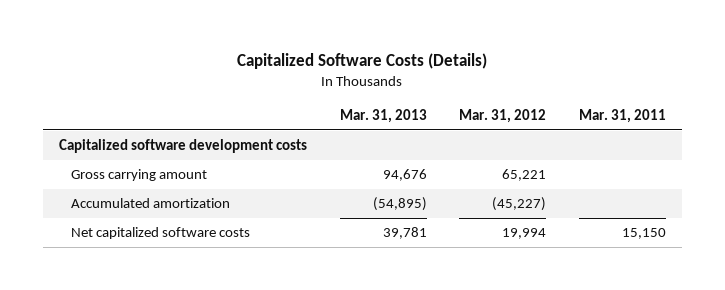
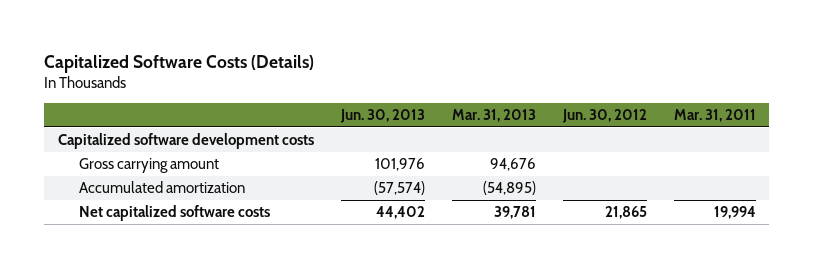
- | Mar. 31, 2013 | Mar. 31, 2012 | Mar. 31, 2011
+ | Jun. 30, 2013 | Mar. 31, 2013 | Jun. 30, 2012 | Mar. 31, 2011
- Net capitalized software costs | 39,781 | 19,994 | 15,150
+ Net capitalized software costs | 44,402 | 39,781 | 21,865 | 19,994

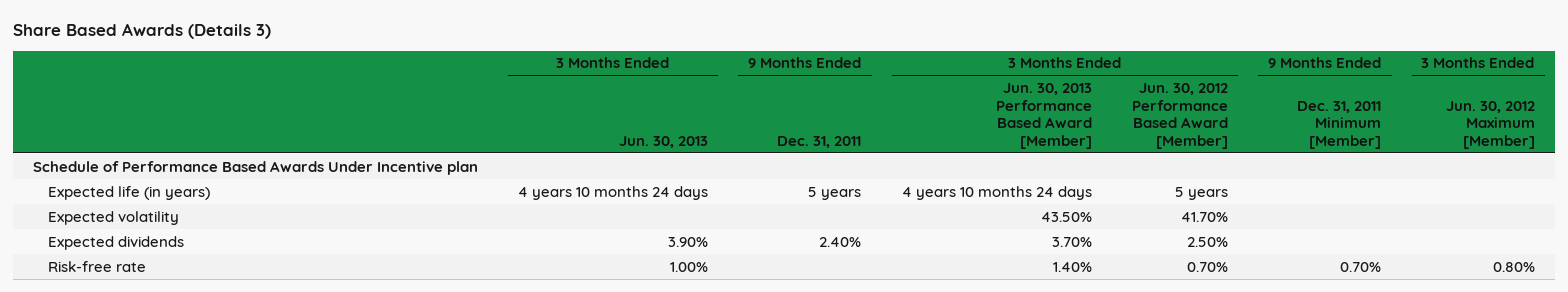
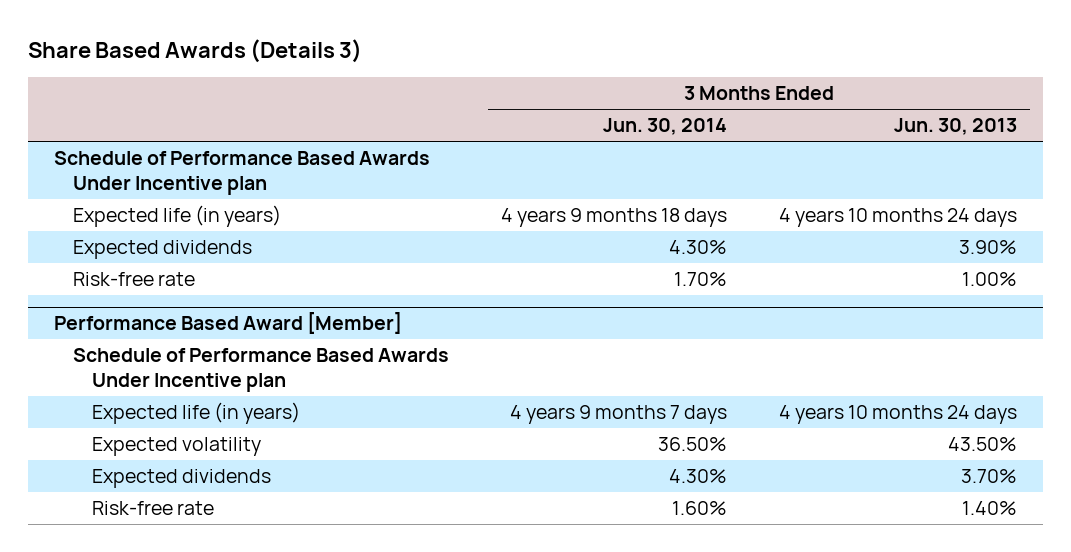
- | 3 Months Ended Jun. 30, 2013 | 9 Months Ended Dec. 31, 2011 | 3 Months Ended Jun. 30, 2013 Performance Based Award [Member] | 3 Months Ended Jun. 30, 2012 Performance Based Award [Member] | 9 Months Ended Dec. 31, 2011 Minimum [Member] | 3 Months Ended Jun. 30, 2012 Maximum [Member]
+ | 3 Months Ended Jun. 30, 2014 | 3 Months Ended Jun. 30, 2013
- Expected volatility | | | 43.50% | 41.70% | |
+ Performance Based Award [Member]
+ Schedule of Performance Based Awards Under Incentive plan
+ Expected life (in years) | 4 years 9 months 7 days | 4 years 10 months 24 days
+ Expected volatility | 36.50% | 43.50%
+ Expected dividends | 4.30% | 3.70%
+ Risk-free rate | 1.60% | 1.40%

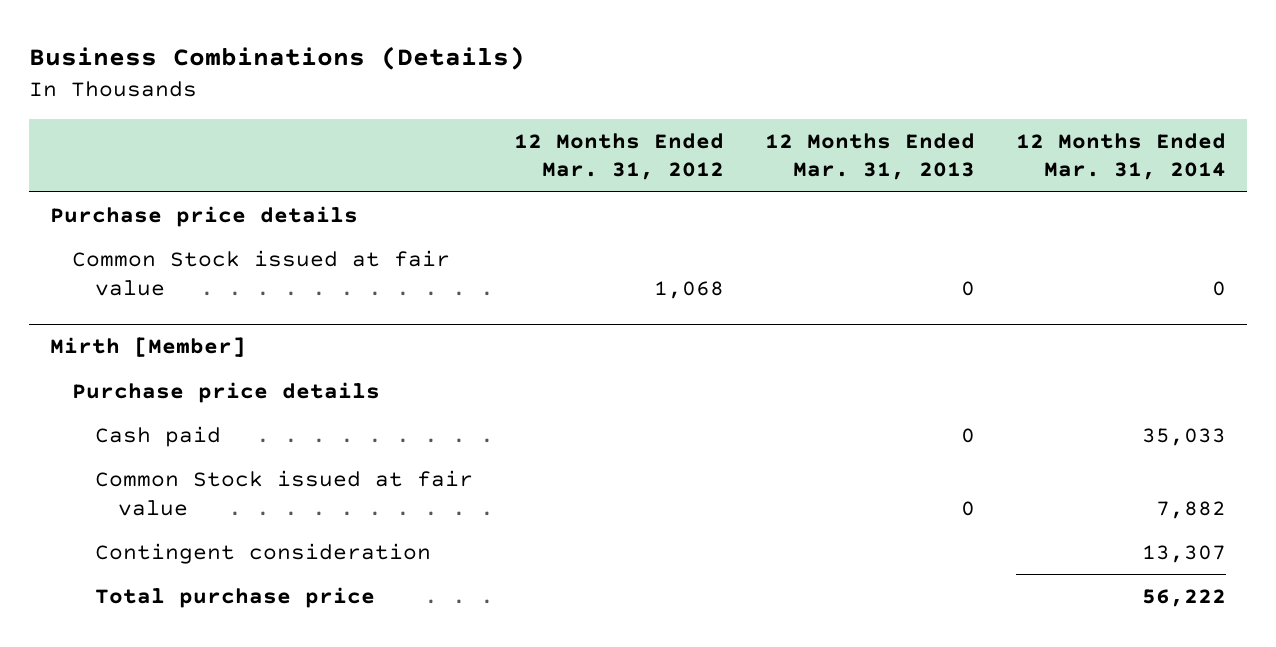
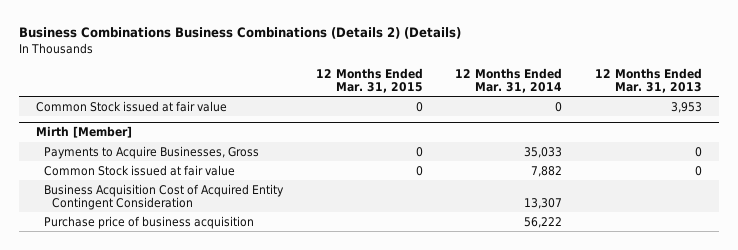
- Business Combinations (Details)
+ Business Combinations Business Combinations (Details 2) (Details)
- | 12 Months Ended Mar. 31, 2012 | 12 Months Ended Mar. 31, 2013 | 12 Months Ended Mar. 31, 2014
+ | 12 Months Ended Mar. 31, 2015 | 12 Months Ended Mar. 31, 2014 | 12 Months Ended Mar. 31, 2013
- Purchase price details
- Common Stock issued at fair value | 1,068 | 0 | 0
+ Common Stock issued at fair value | 0 | 0 | 3,953
@ Mirth [Member]
- Purchase price details
- Cash paid | | 0 | 35,033
+ Payments to Acquire Businesses, Gross | 0 | 35,033 | 0
- Contingent consideration | | | 13,307
- Total purchase price | | | 56,222
+ Business Acquisition Cost of Acquired Entity Contingent Consideration | | 13,307 |
+ Purchase price of business acquisition | | 56,222 |

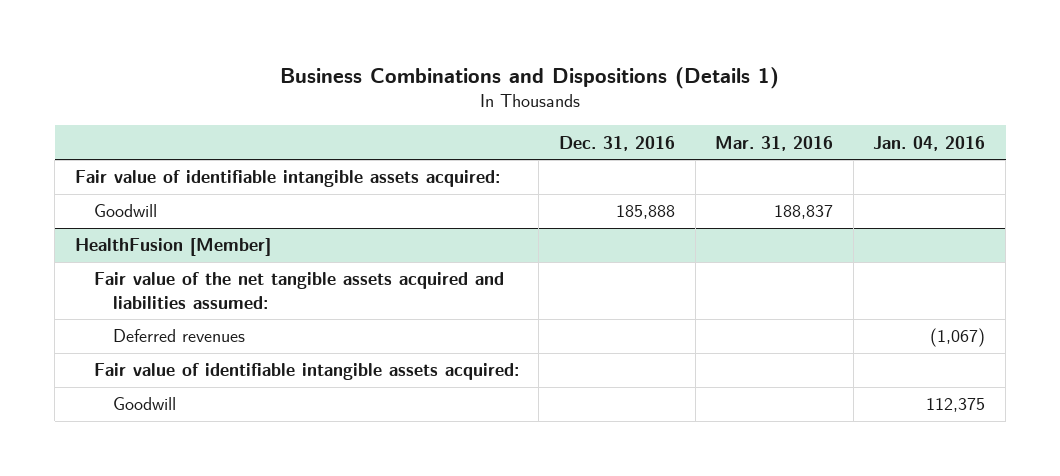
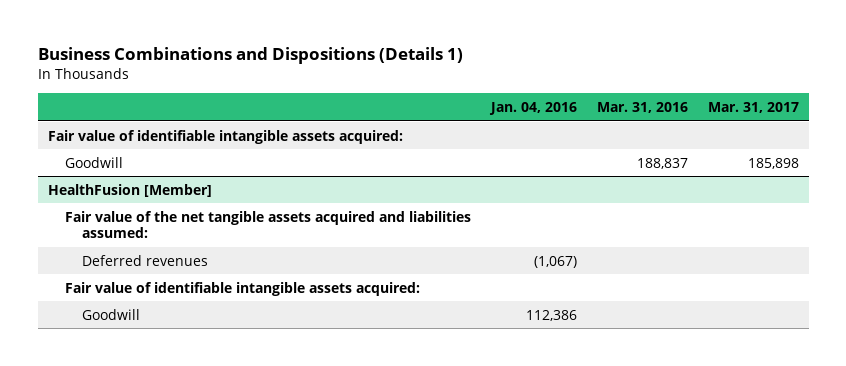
- | Dec. 31, 2016 | Mar. 31, 2016 | Jan. 04, 2016
+ | Jan. 04, 2016 | Mar. 31, 2016 | Mar. 31, 2017
@ HealthFusion [Member]
- Goodwill | | | 112,375
+ Goodwill | 112,386 | |

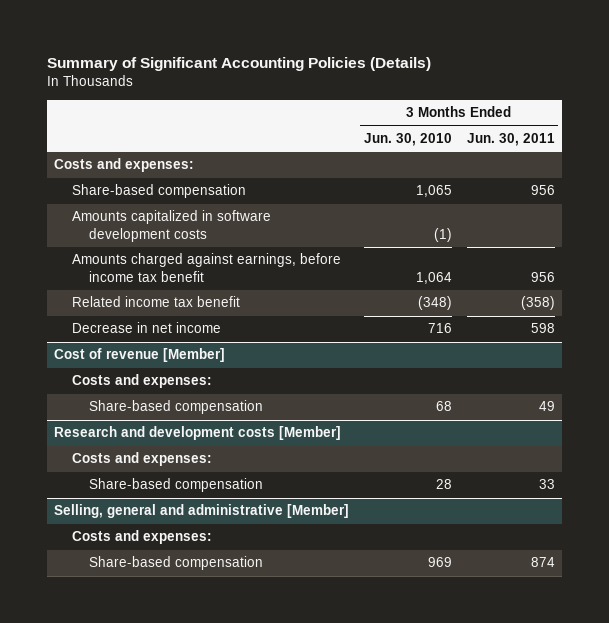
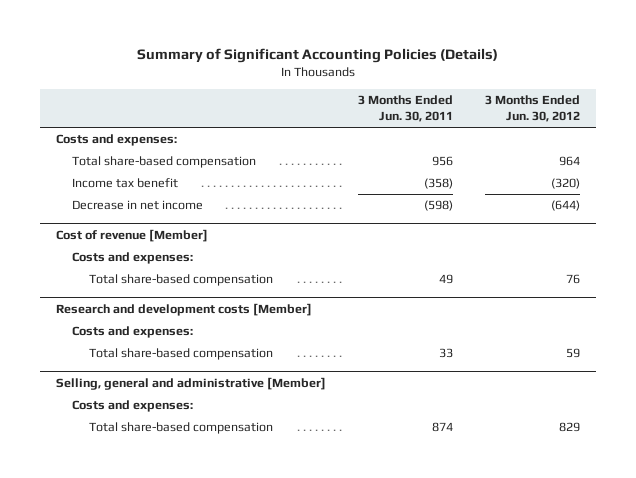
- | 3 Months Ended Jun. 30, 2010 | 3 Months Ended Jun. 30, 2011
+ | 3 Months Ended Jun. 30, 2011 | 3 Months Ended Jun. 30, 2012
- Share-based compensation | 1,065 | 956
- Amounts capitalized in software development costs | (1) |
- Amounts charged against earnings, before income tax benefit | 1,064 | 956
- Related income tax benefit | (348) | (358)
- Decrease in net income | 716 | 598
+ Total share-based compensation | 956 | 964
+ Income tax benefit | (358) | (320)
+ Decrease in net income | (598) | (644)
@ Cost of revenue [Member]
- Share-based compensation | 68 | 49
+ Total share-based compensation | 49 | 76
@ Research and development costs [Member]
- Share-based compensation | 28 | 33
+ Total share-based compensation | 33 | 59
@ Selling, general and administrative [Member]
- Share-based compensation | 969 | 874
+ Total share-based compensation | 874 | 829

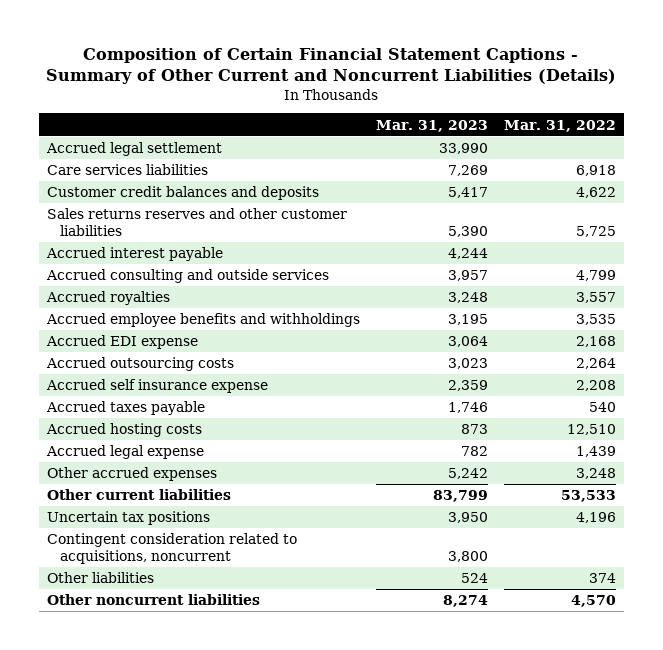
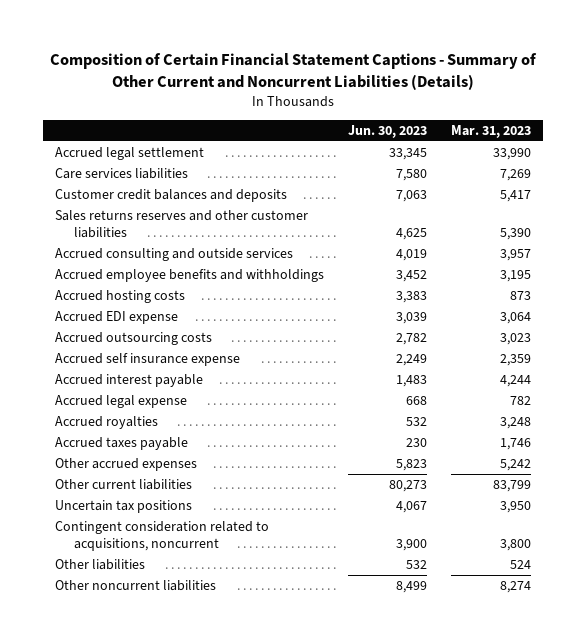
- | Mar. 31, 2023 | Mar. 31, 2022
+ | Jun. 30, 2023 | Mar. 31, 2023
moved up: Accrued hosting costs | 3,383 | 873
moved down: Accrued interest payable | 1,483 | 4,244
moved down: Accrued royalties | 532 | 3,248
moved down: Accrued taxes payable | 230 | 1,746

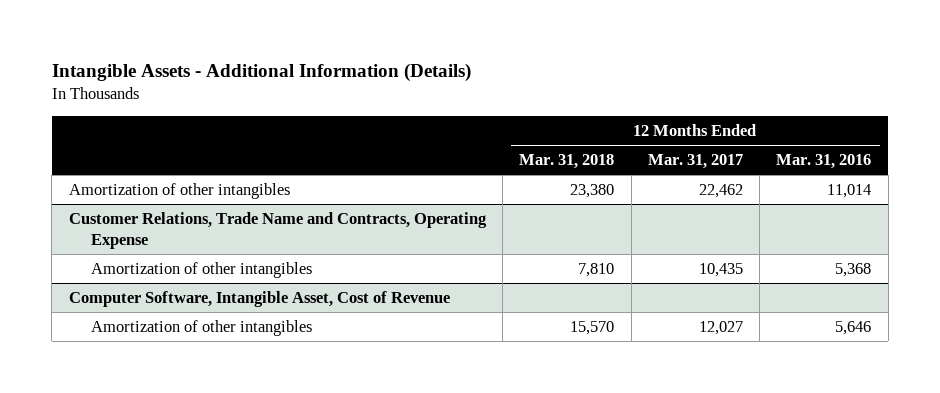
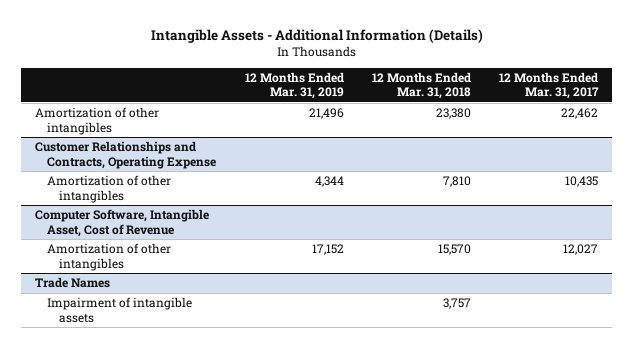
- | 12 Months Ended Mar. 31, 2018 | 12 Months Ended Mar. 31, 2017 | 12 Months Ended Mar. 31, 2016
+ | 12 Months Ended Mar. 31, 2019 | 12 Months Ended Mar. 31, 2018 | 12 Months Ended Mar. 31, 2017
- Customer Relations, Trade Name and Contracts, Operating Expense
+ Customer Relationships and Contracts, Operating Expense
+ Trade Names
+ Impairment of intangible assets | | 3,757 |

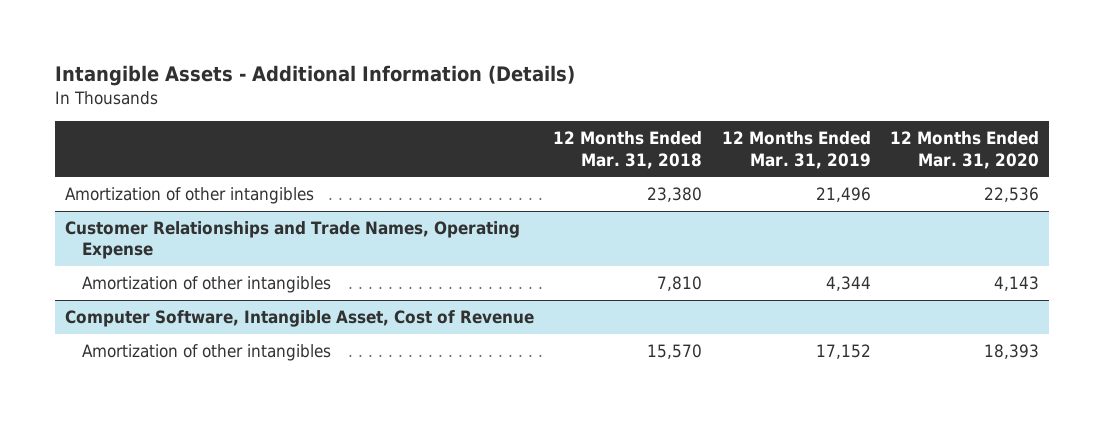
- | 12 Months Ended Mar. 31, 2019 | 12 Months Ended Mar. 31, 2018 | 12 Months Ended Mar. 31, 2017
+ | 12 Months Ended Mar. 31, 2018 | 12 Months Ended Mar. 31, 2019 | 12 Months Ended Mar. 31, 2020
- Customer Relationships and Contracts, Operating Expense
+ Customer Relationships and Trade Names, Operating Expense
- Trade Names
- Impairment of intangible assets | | 3,757 |

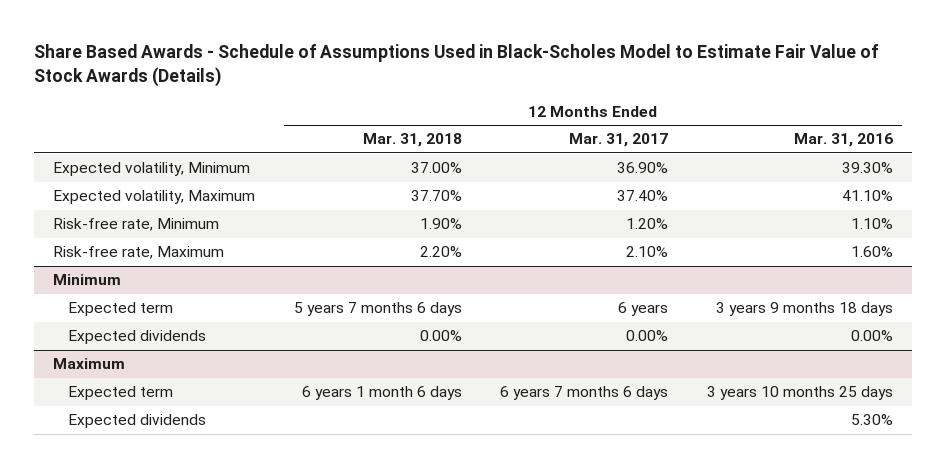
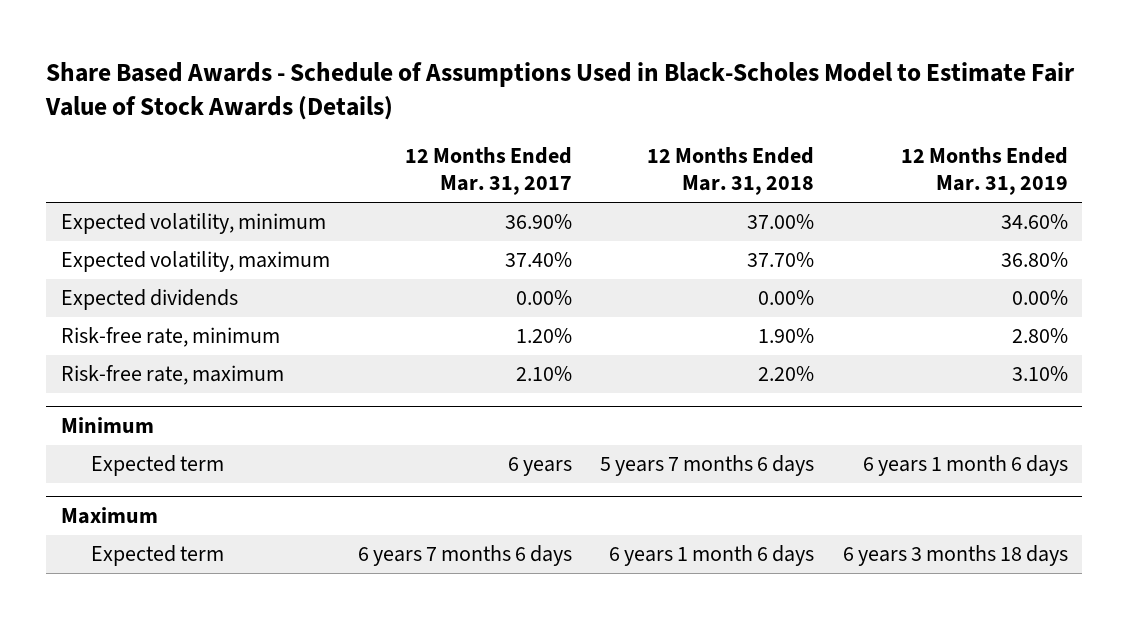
- | 12 Months Ended Mar. 31, 2018 | 12 Months Ended Mar. 31, 2017 | 12 Months Ended Mar. 31, 2016
+ | 12 Months Ended Mar. 31, 2017 | 12 Months Ended Mar. 31, 2018 | 12 Months Ended Mar. 31, 2019
- Expected volatility, Minimum | 37.00% | 36.90% | 39.30%
- Expected volatility, Maximum | 37.70% | 37.40% | 41.10%
- Risk-free rate, Minimum | 1.90% | 1.20% | 1.10%
- Risk-free rate, Maximum | 2.20% | 2.10% | 1.60%
+ Expected volatility, minimum | 36.90% | 37.00% | 34.60%
+ Expected volatility, maximum | 37.40% | 37.70% | 36.80%
+ Expected dividends | 0.00% | 0.00% | 0.00%
+ Risk-free rate, minimum | 1.20% | 1.90% | 2.80%
+ Risk-free rate, maximum | 2.10% | 2.20% | 3.10%
@ Minimum
- Expected dividends | 0.00% | 0.00% | 0.00%
@ Maximum
- Expected dividends | | | 5.30%

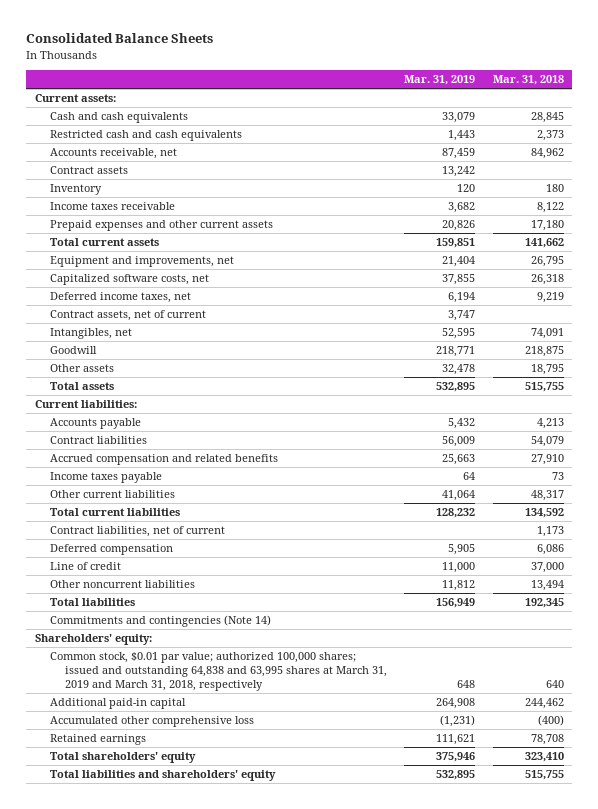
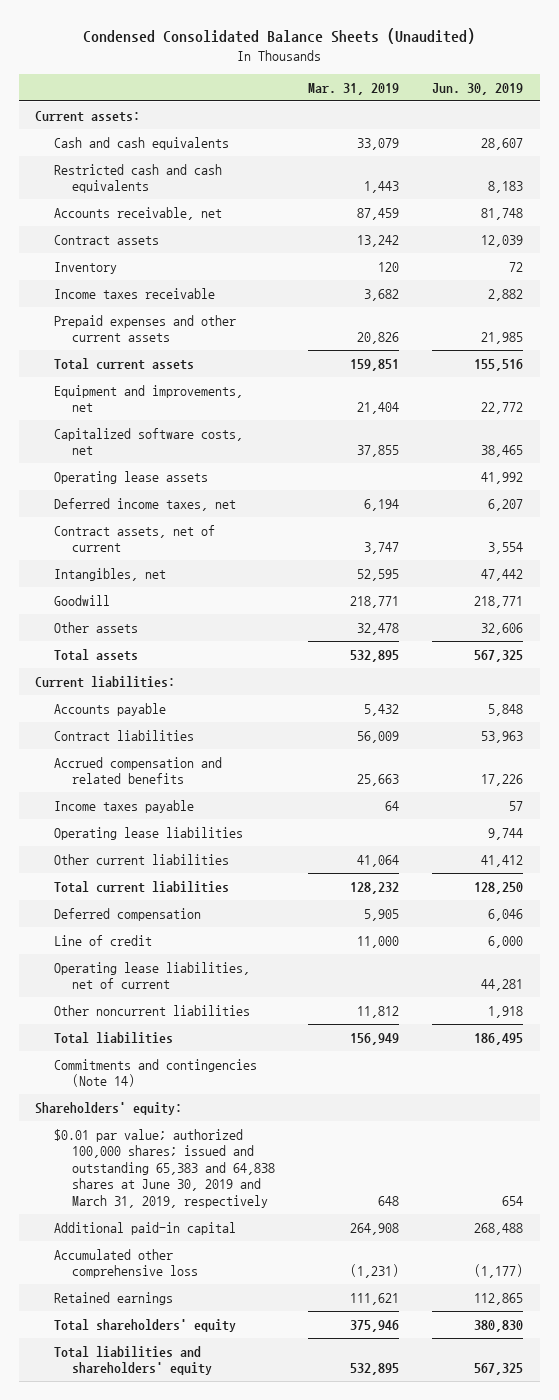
- Consolidated Balance Sheets
+ Condensed Consolidated Balance Sheets (Unaudited)
- | Mar. 31, 2019 | Mar. 31, 2018
+ | Mar. 31, 2019 | Jun. 30, 2019
+ Operating lease assets | | 41,992
+ Operating lease liabilities | | 9,744
- Contract liabilities, net of current | | 1,173
+ Operating lease liabilities, net of current | | 44,281
- Common stock, $0.01 par value; authorized 100,000 shares; issued and outstanding 64,838 and 63,995 shares at March 31, 2019 and March 31, 2018, respectively | 648 | 640
+ $0.01 par value; authorized 100,000 shares; issued and outstanding 65,383 and 64,838 shares at June 30, 2019 and March 31, 2019, respectively | 648 | 654

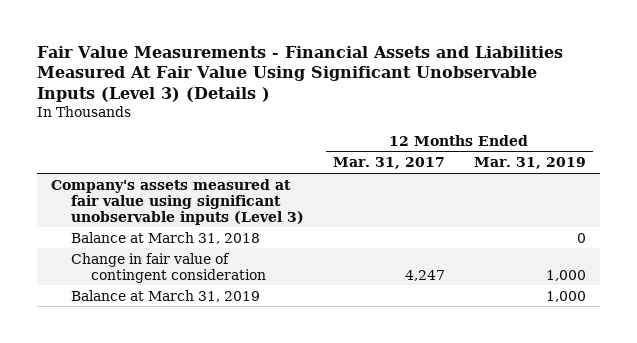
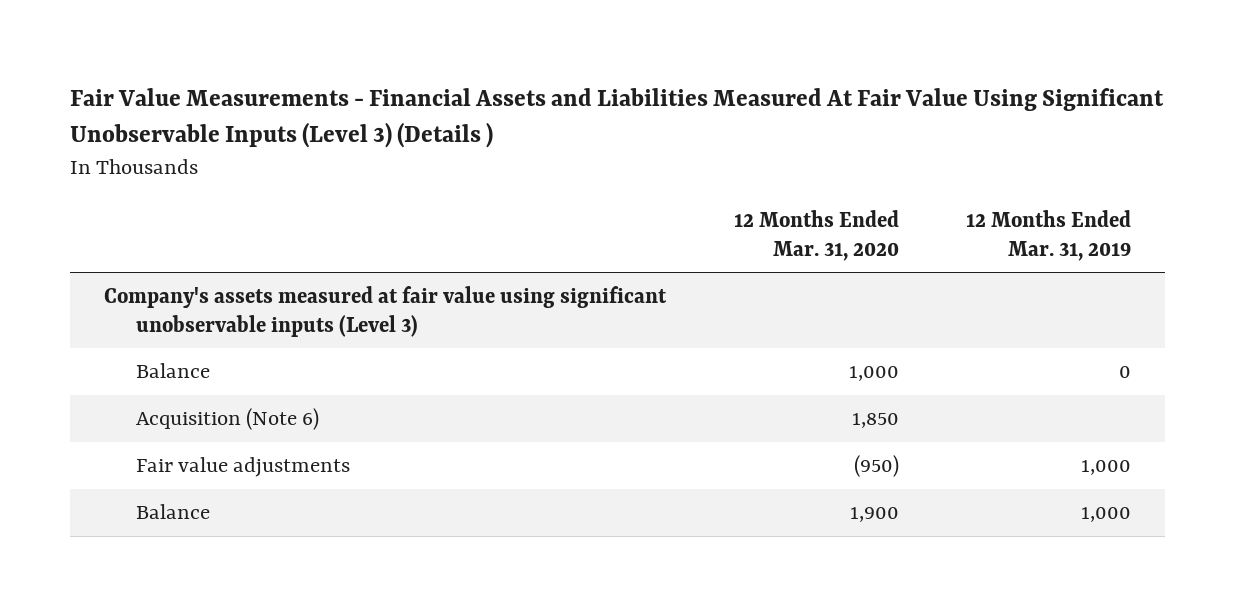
- | 12 Months Ended Mar. 31, 2017 | 12 Months Ended Mar. 31, 2019
+ | 12 Months Ended Mar. 31, 2020 | 12 Months Ended Mar. 31, 2019
- Balance at March 31, 2018 | | 0
- Change in fair value of contingent consideration | 4,247 | 1,000
- Balance at March 31, 2019 | | 1,000
+ Balance | 1,000 | 0
+ Acquisition (Note 6) | 1,850 |
+ Fair value adjustments | (950) | 1,000
+ Balance | 1,900 | 1,000

